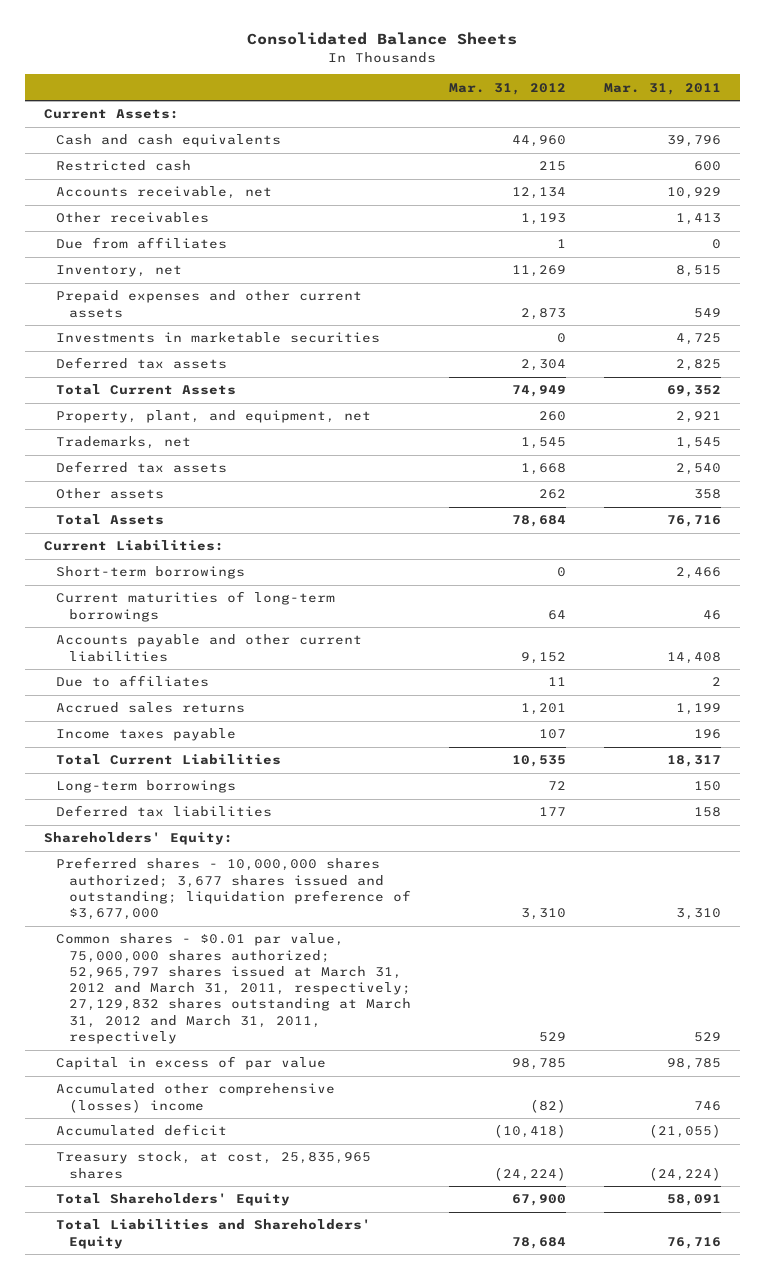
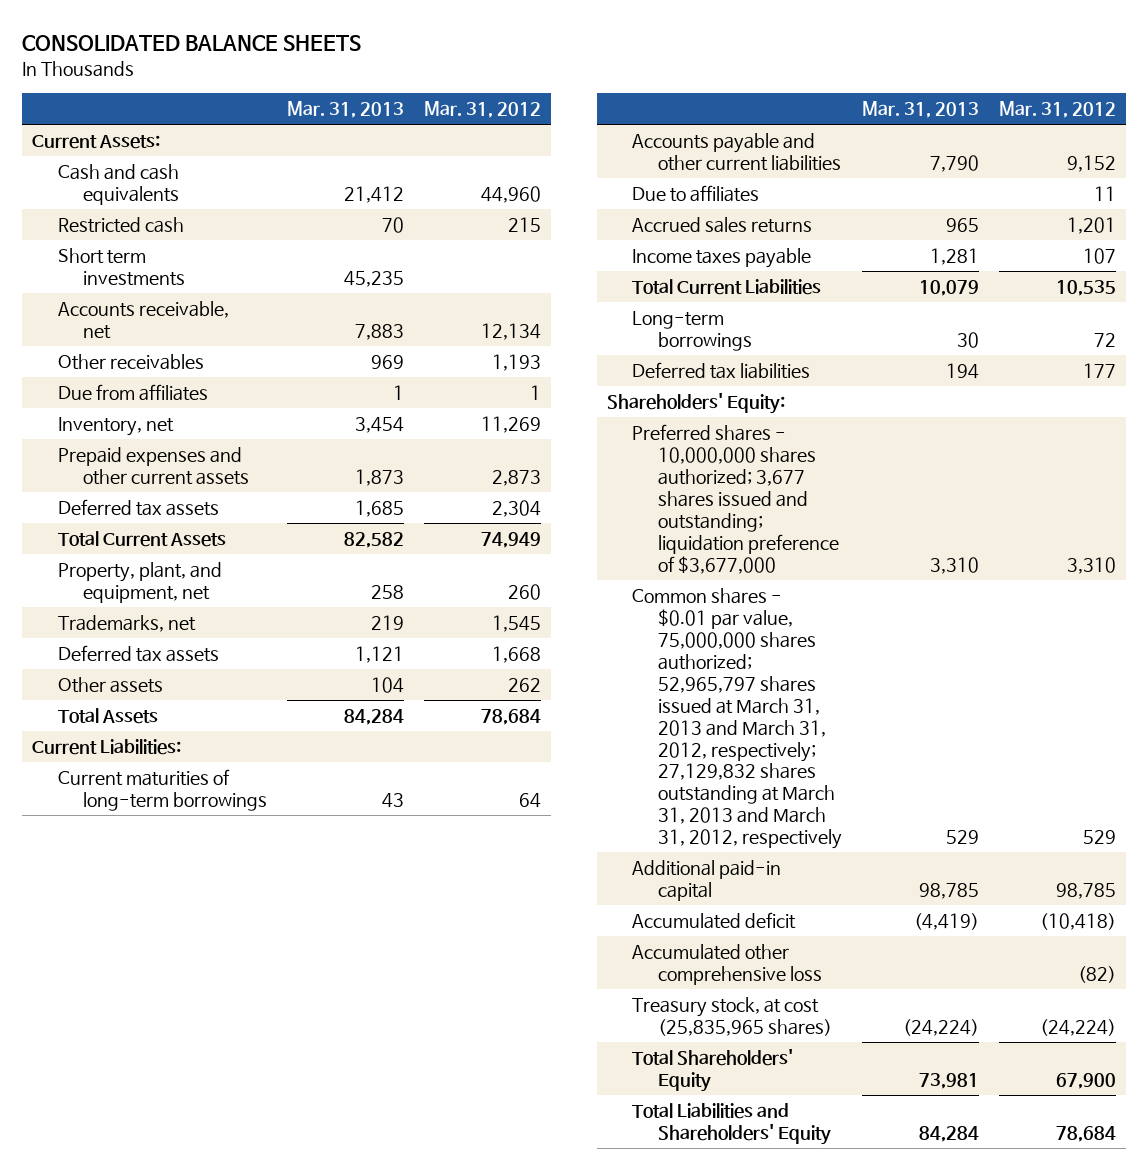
- Consolidated Balance Sheets
+ CONSOLIDATED BALANCE SHEETS
- | Mar. 31, 2012 | Mar. 31, 2011
+ | Mar. 31, 2013 | Mar. 31, 2012
+ Short term investments | 45,235 |
- Investments in marketable securities | 0 | 4,725
- Short-term borrowings | 0 | 2,466
- Common shares - $0.01 par value, 75,000,000 shares authorized; 52,965,797 shares issued at March 31, 2012 and March 31, 2011, respectively; 27,129,832 shares outstanding at March 31, 2012 and March 31, 2011, respectively | 529 | 529
- Capital in excess of par value | 98,785 | 98,785
- Accumulated other comprehensive (losses) income | (82) | 746
+ Common shares - $0.01 par value, 75,000,000 shares authorized; 52,965,797 shares issued at March 31, 2013 and March 31, 2012, respectively; 27,129,832 shares outstanding at March 31, 2013 and March 31, 2012, respectively | 529 | 529
+ Additional paid-in capital | 98,785 | 98,785
- Treasury stock, at cost, 25,835,965 shares | (24,224) | (24,224)
+ Accumulated other comprehensive loss | | (82)
+ Treasury stock, at cost (25,835,965 shares) | (24,224) | (24,224)

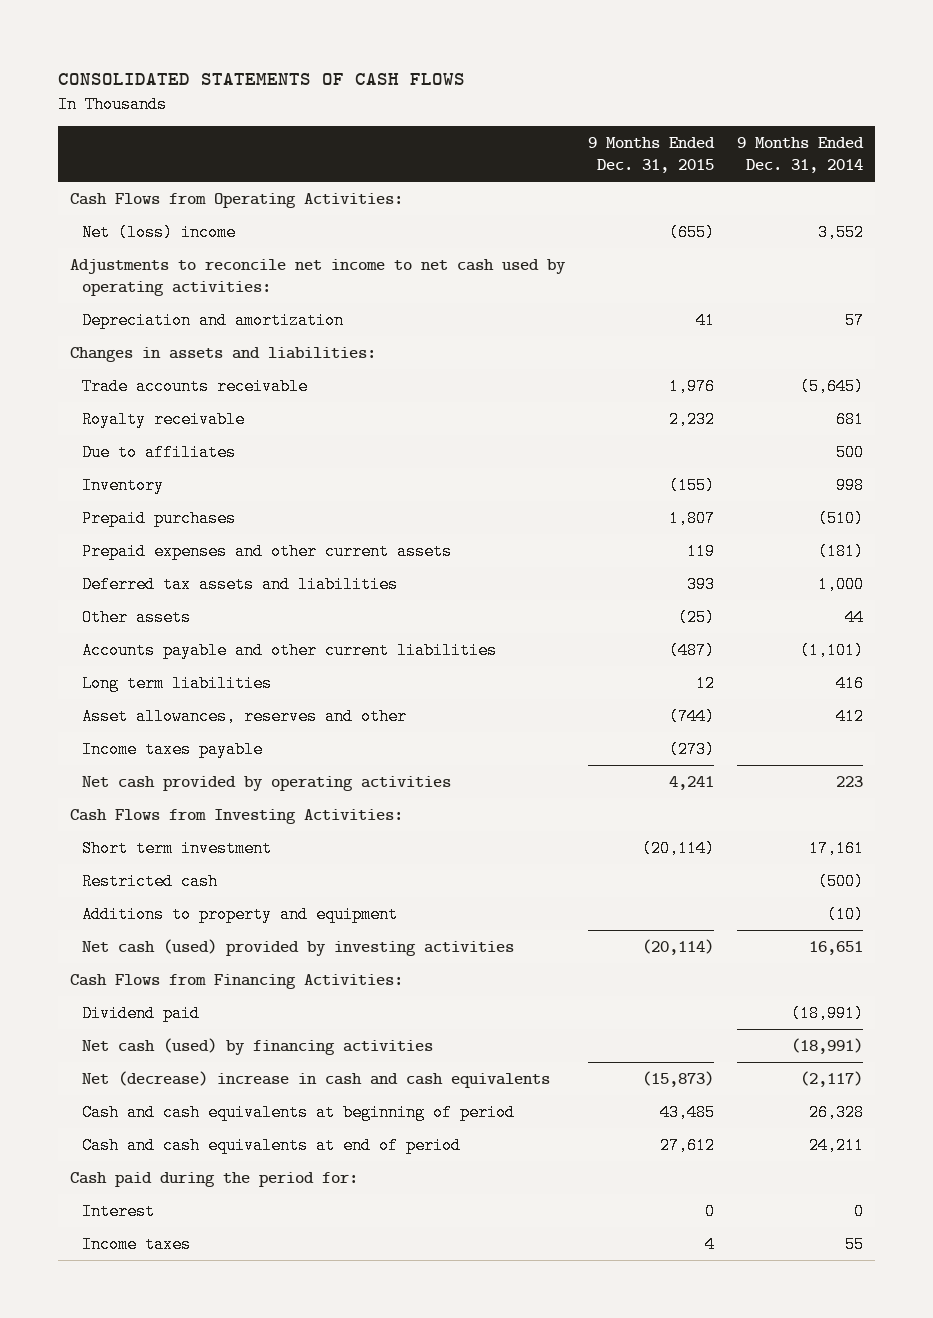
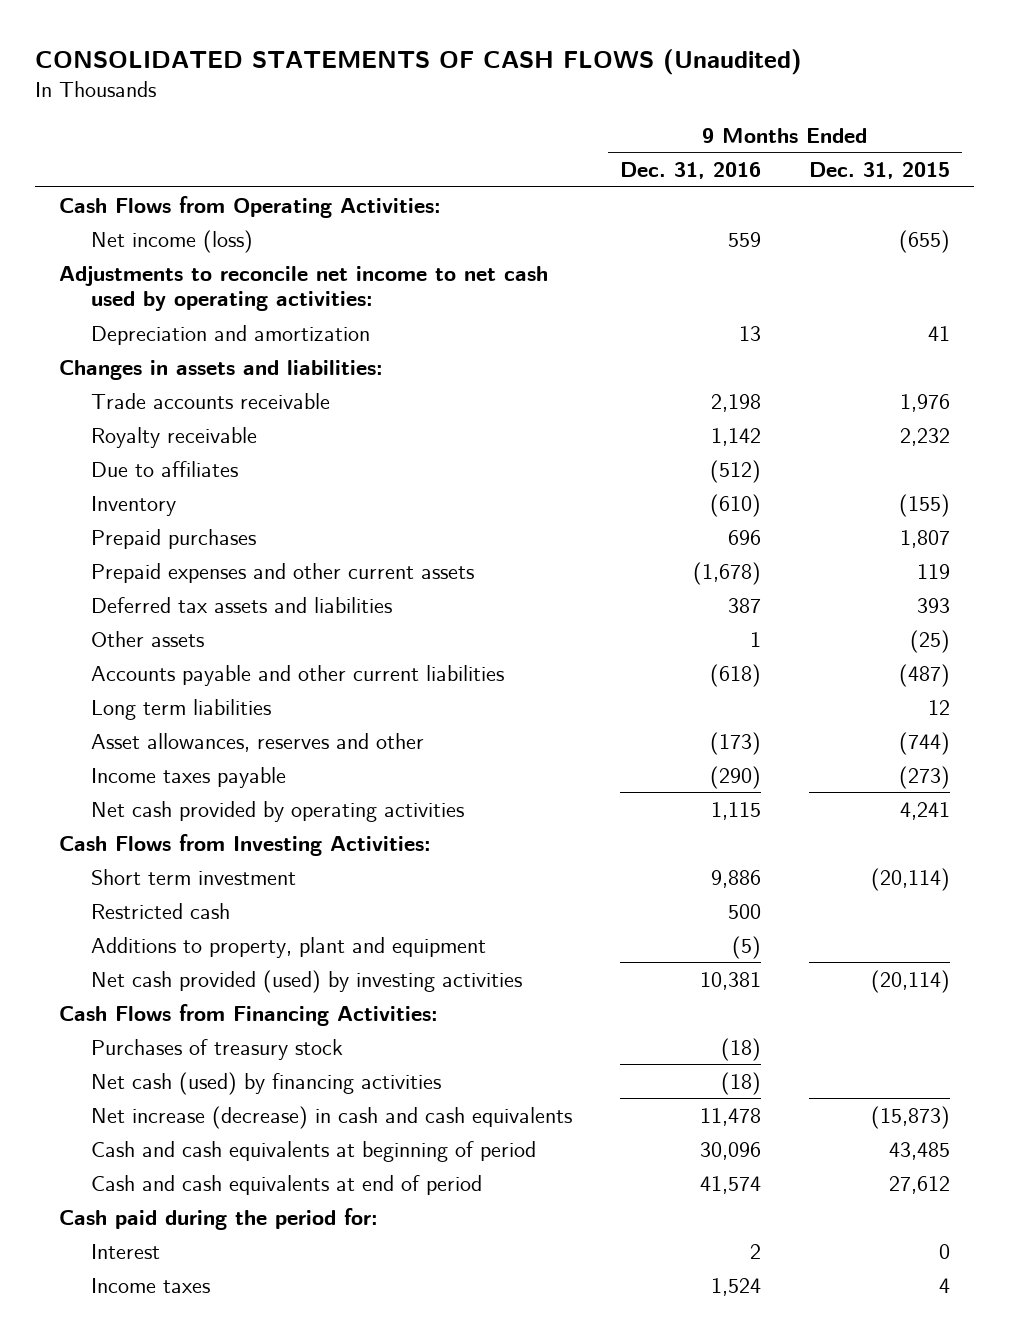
- CONSOLIDATED STATEMENTS OF CASH FLOWS
+ CONSOLIDATED STATEMENTS OF CASH FLOWS (Unaudited)
- | 9 Months Ended Dec. 31, 2015 | 9 Months Ended Dec. 31, 2014
+ | 9 Months Ended Dec. 31, 2016 | 9 Months Ended Dec. 31, 2015
- Net (loss) income | (655) | 3,552
+ Net income (loss) | 559 | (655)
- Additions to property and equipment | | (10)
- Net cash (used) provided by investing activities | (20,114) | 16,651
+ Additions to property, plant and equipment | (5) |
+ Net cash provided (used) by investing activities | 10,381 | (20,114)
- Dividend paid | | (18,991)
+ Purchases of treasury stock | (18) |
- Net (decrease) increase in cash and cash equivalents | (15,873) | (2,117)
+ Net increase (decrease) in cash and cash equivalents | 11,478 | (15,873)

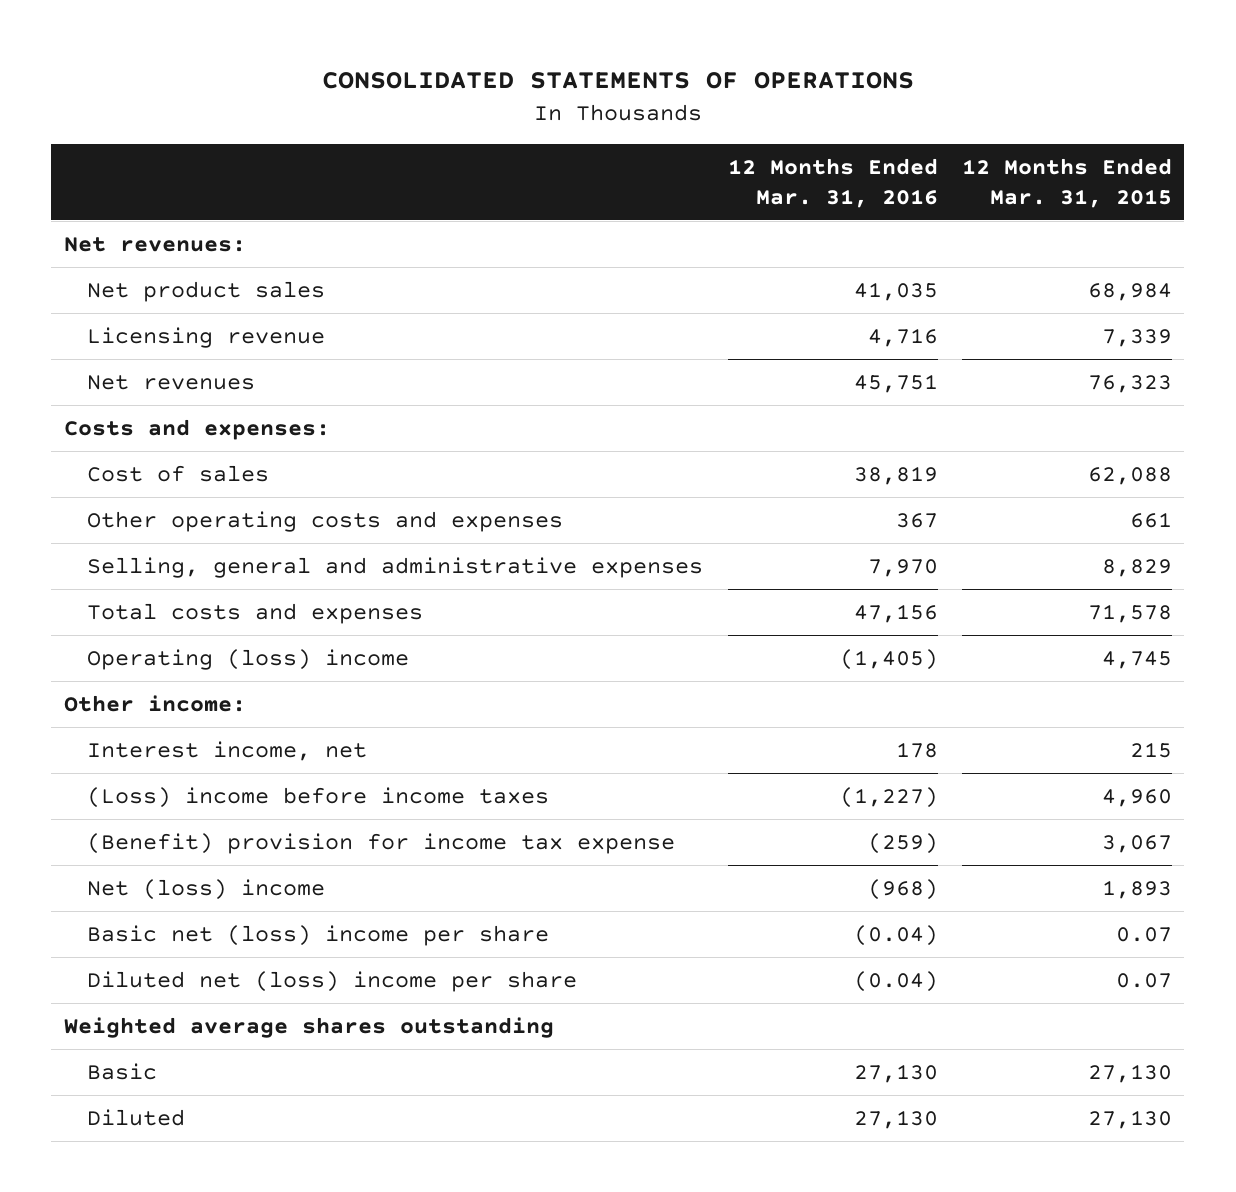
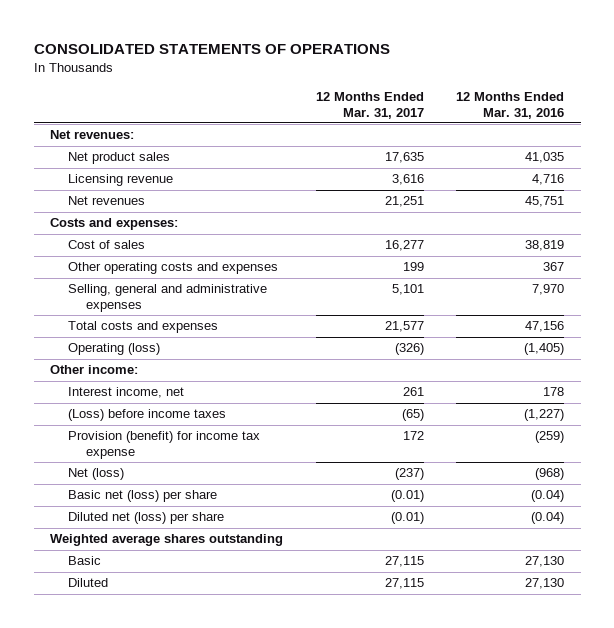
- | 12 Months Ended Mar. 31, 2016 | 12 Months Ended Mar. 31, 2015
+ | 12 Months Ended Mar. 31, 2017 | 12 Months Ended Mar. 31, 2016
- Operating (loss) income | (1,405) | 4,745
+ Operating (loss) | (326) | (1,405)
- (Loss) income before income taxes | (1,227) | 4,960
- (Benefit) provision for income tax expense | (259) | 3,067
- Net (loss) income | (968) | 1,893
- Basic net (loss) income per share | (0.04) | 0.07
- Diluted net (loss) income per share | (0.04) | 0.07
+ (Loss) before income taxes | (65) | (1,227)
+ Provision (benefit) for income tax expense | 172 | (259)
+ Net (loss) | (237) | (968)
+ Basic net (loss) per share | (0.01) | (0.04)
+ Diluted net (loss) per share | (0.01) | (0.04)

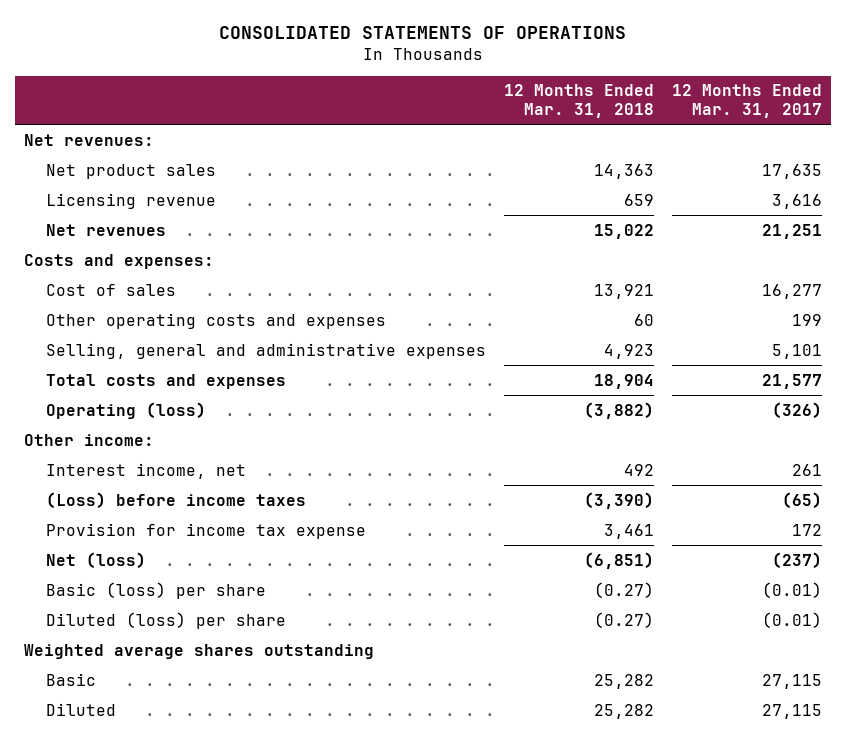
- | 12 Months Ended Mar. 31, 2017 | 12 Months Ended Mar. 31, 2016
+ | 12 Months Ended Mar. 31, 2018 | 12 Months Ended Mar. 31, 2017
- Provision (benefit) for income tax expense | 172 | (259)
+ Provision for income tax expense | 3,461 | 172
- Basic net (loss) per share | (0.01) | (0.04)
- Diluted net (loss) per share | (0.01) | (0.04)
+ Basic (loss) per share | (0.27) | (0.01)
+ Diluted (loss) per share | (0.27) | (0.01)

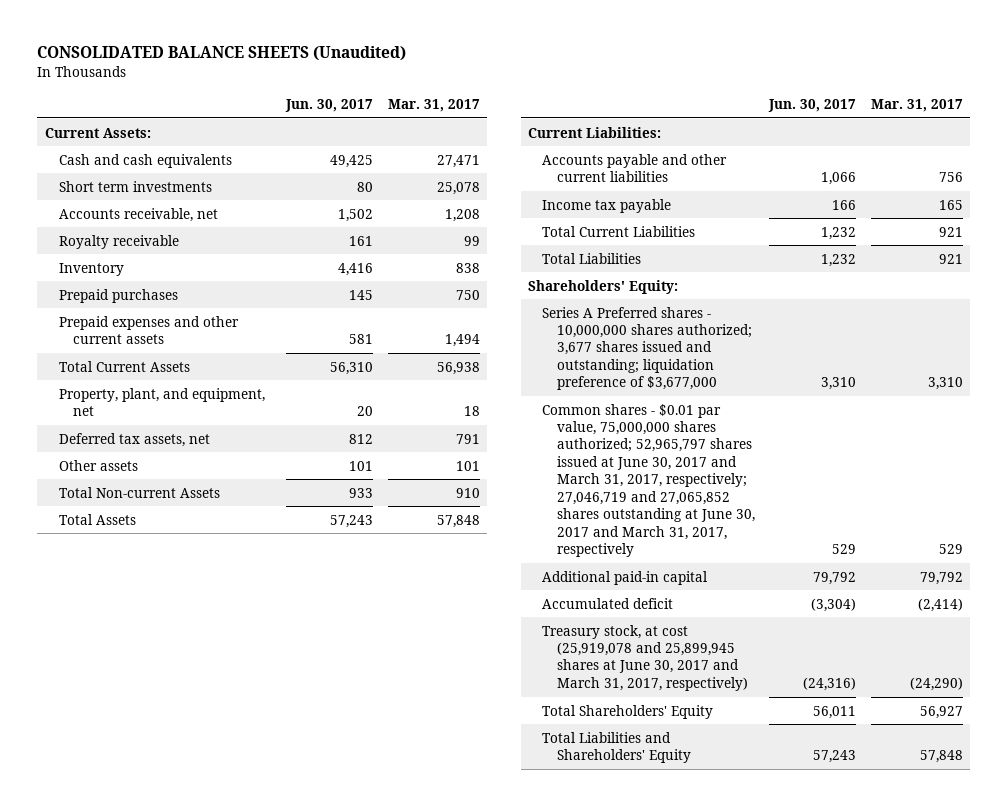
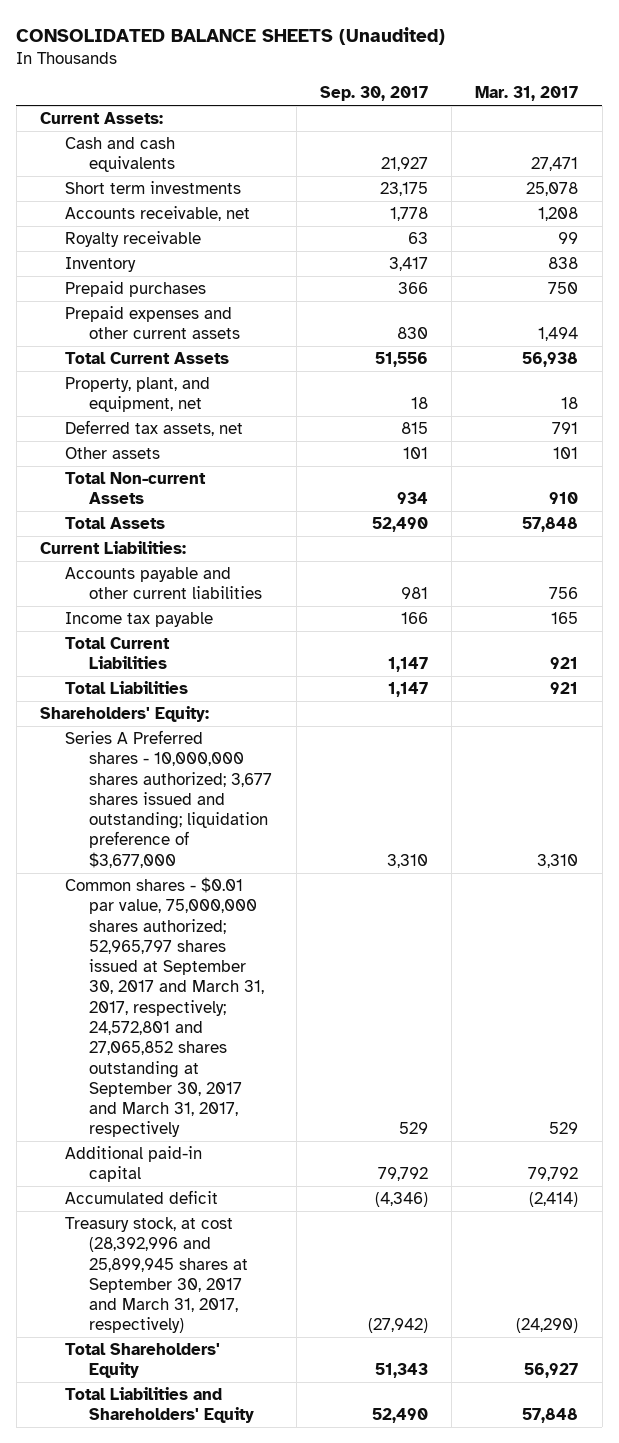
- | Jun. 30, 2017 | Mar. 31, 2017
+ | Sep. 30, 2017 | Mar. 31, 2017
- Common shares - $0.01 par value, 75,000,000 shares authorized; 52,965,797 shares issued at June 30, 2017 and March 31, 2017, respectively; 27,046,719 and 27,065,852 shares outstanding at June 30, 2017 and March 31, 2017, respectively | 529 | 529
+ Common shares - $0.01 par value, 75,000,000 shares authorized; 52,965,797 shares issued at September 30, 2017 and March 31, 2017, respectively; 24,572,801 and 27,065,852 shares outstanding at September 30, 2017 and March 31, 2017, respectively | 529 | 529
- Treasury stock, at cost (25,919,078 and 25,899,945 shares at June 30, 2017 and March 31, 2017, respectively) | (24,316) | (24,290)
+ Treasury stock, at cost (28,392,996 and 25,899,945 shares at September 30, 2017 and March 31, 2017, respectively) | (27,942) | (24,290)

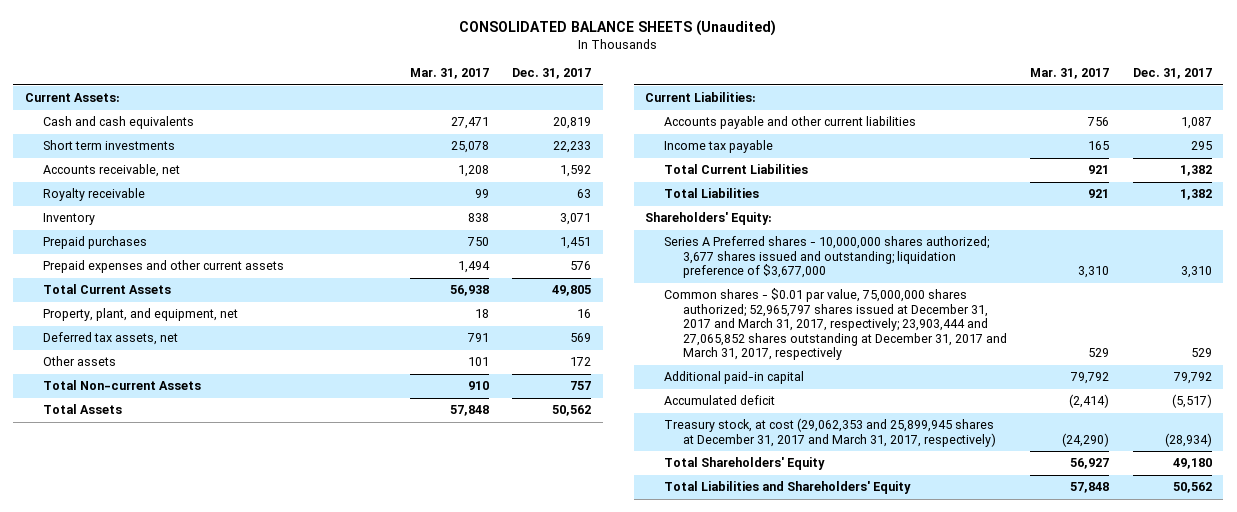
- | Sep. 30, 2017 | Mar. 31, 2017
+ | Mar. 31, 2017 | Dec. 31, 2017
- Common shares - $0.01 par value, 75,000,000 shares authorized; 52,965,797 shares issued at September 30, 2017 and March 31, 2017, respectively; 24,572,801 and 27,065,852 shares outstanding at September 30, 2017 and March 31, 2017, respectively | 529 | 529
+ Common shares - $0.01 par value, 75,000,000 shares authorized; 52,965,797 shares issued at December 31, 2017 and March 31, 2017, respectively; 23,903,444 and 27,065,852 shares outstanding at December 31, 2017 and March 31, 2017, respectively | 529 | 529
- Treasury stock, at cost (28,392,996 and 25,899,945 shares at September 30, 2017 and March 31, 2017, respectively) | (27,942) | (24,290)
+ Treasury stock, at cost (29,062,353 and 25,899,945 shares at December 31, 2017 and March 31, 2017, respectively) | (24,290) | (28,934)

